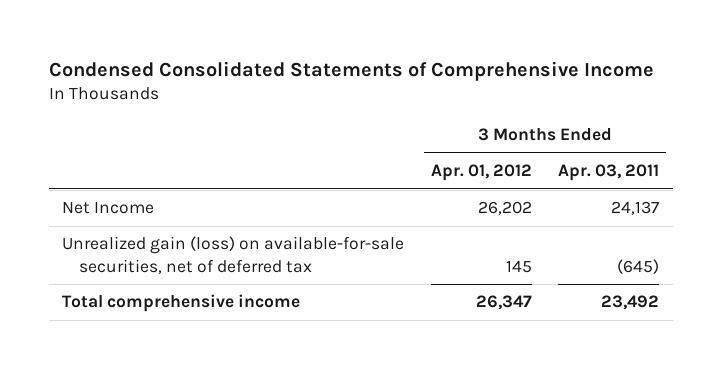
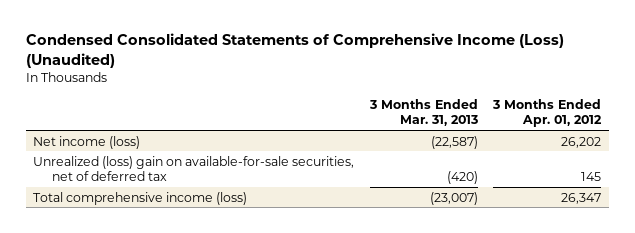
- Condensed Consolidated Statements of Comprehensive Income
+ Condensed Consolidated Statements of Comprehensive Income (Loss) (Unaudited)
- | 3 Months Ended Apr. 01, 2012 | 3 Months Ended Apr. 03, 2011
+ | 3 Months Ended Mar. 31, 2013 | 3 Months Ended Apr. 01, 2012
- Net Income | 26,202 | 24,137
- Unrealized gain (loss) on available-for-sale securities, net of deferred tax | 145 | (645)
- Total comprehensive income | 26,347 | 23,492
+ Net income (loss) | (22,587) | 26,202
+ Unrealized (loss) gain on available-for-sale securities, net of deferred tax | (420) | 145
+ Total comprehensive income (loss) | (23,007) | 26,347

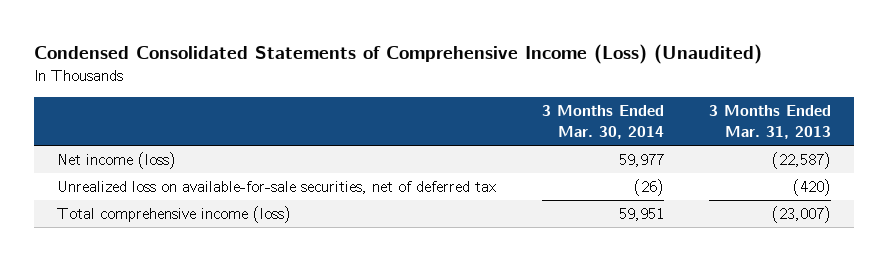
- | 3 Months Ended Mar. 31, 2013 | 3 Months Ended Apr. 01, 2012
+ | 3 Months Ended Mar. 30, 2014 | 3 Months Ended Mar. 31, 2013
- Unrealized (loss) gain on available-for-sale securities, net of deferred tax | (420) | 145
+ Unrealized loss on available-for-sale securities, net of deferred tax | (26) | (420)

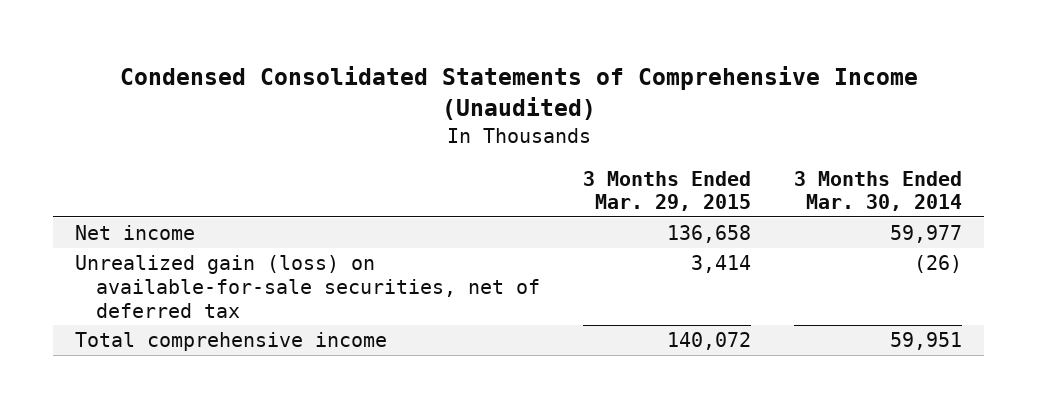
- Condensed Consolidated Statements of Comprehensive Income (Loss) (Unaudited)
+ Condensed Consolidated Statements of Comprehensive Income (Unaudited)
- | 3 Months Ended Mar. 30, 2014 | 3 Months Ended Mar. 31, 2013
+ | 3 Months Ended Mar. 29, 2015 | 3 Months Ended Mar. 30, 2014
- Net income (loss) | 59,977 | (22,587)
- Unrealized loss on available-for-sale securities, net of deferred tax | (26) | (420)
- Total comprehensive income (loss) | 59,951 | (23,007)
+ Net income | 136,658 | 59,977
+ Unrealized gain (loss) on available-for-sale securities, net of deferred tax | 3,414 | (26)
+ Total comprehensive income | 140,072 | 59,951

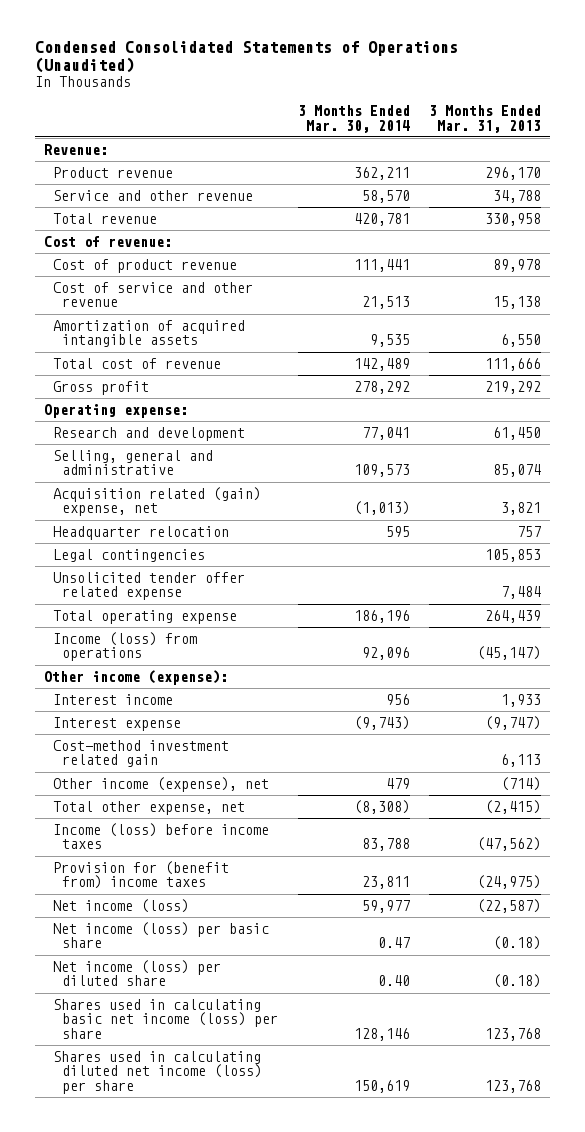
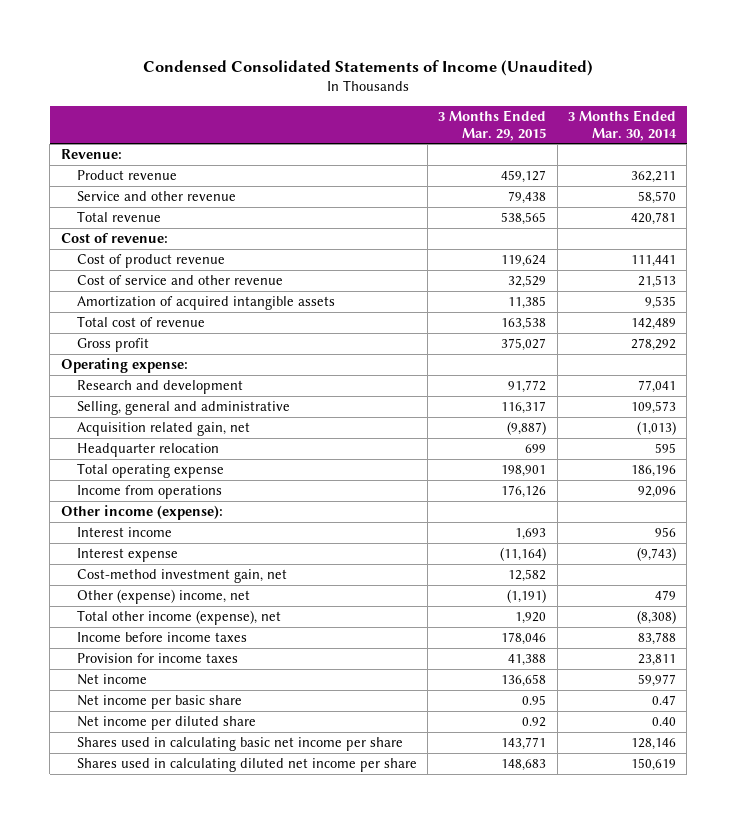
- Condensed Consolidated Statements of Operations (Unaudited)
+ Condensed Consolidated Statements of Income (Unaudited)
- | 3 Months Ended Mar. 30, 2014 | 3 Months Ended Mar. 31, 2013
+ | 3 Months Ended Mar. 29, 2015 | 3 Months Ended Mar. 30, 2014
- Acquisition related (gain) expense, net | (1,013) | 3,821
+ Acquisition related gain, net | (9,887) | (1,013)
- Legal contingencies | | 105,853
- Unsolicited tender offer related expense | | 7,484
- Income (loss) from operations | 92,096 | (45,147)
+ Income from operations | 176,126 | 92,096
- Cost-method investment related gain | | 6,113
- Other income (expense), net | 479 | (714)
- Total other expense, net | (8,308) | (2,415)
- Income (loss) before income taxes | 83,788 | (47,562)
- Provision for (benefit from) income taxes | 23,811 | (24,975)
- Net income (loss) | 59,977 | (22,587)
- Net income (loss) per basic share | 0.47 | (0.18)
- Net income (loss) per diluted share | 0.40 | (0.18)
- Shares used in calculating basic net income (loss) per share | 128,146 | 123,768
- Shares used in calculating diluted net income (loss) per share | 150,619 | 123,768
+ Cost-method investment gain, net | 12,582 |
+ Other (expense) income, net | (1,191) | 479
+ Total other income (expense), net | 1,920 | (8,308)
+ Income before income taxes | 178,046 | 83,788
+ Provision for income taxes | 41,388 | 23,811
+ Net income | 136,658 | 59,977
+ Net income per basic share | 0.95 | 0.47
+ Net income per diluted share | 0.92 | 0.40
+ Shares used in calculating basic net income per share | 143,771 | 128,146
+ Shares used in calculating diluted net income per share | 148,683 | 150,619

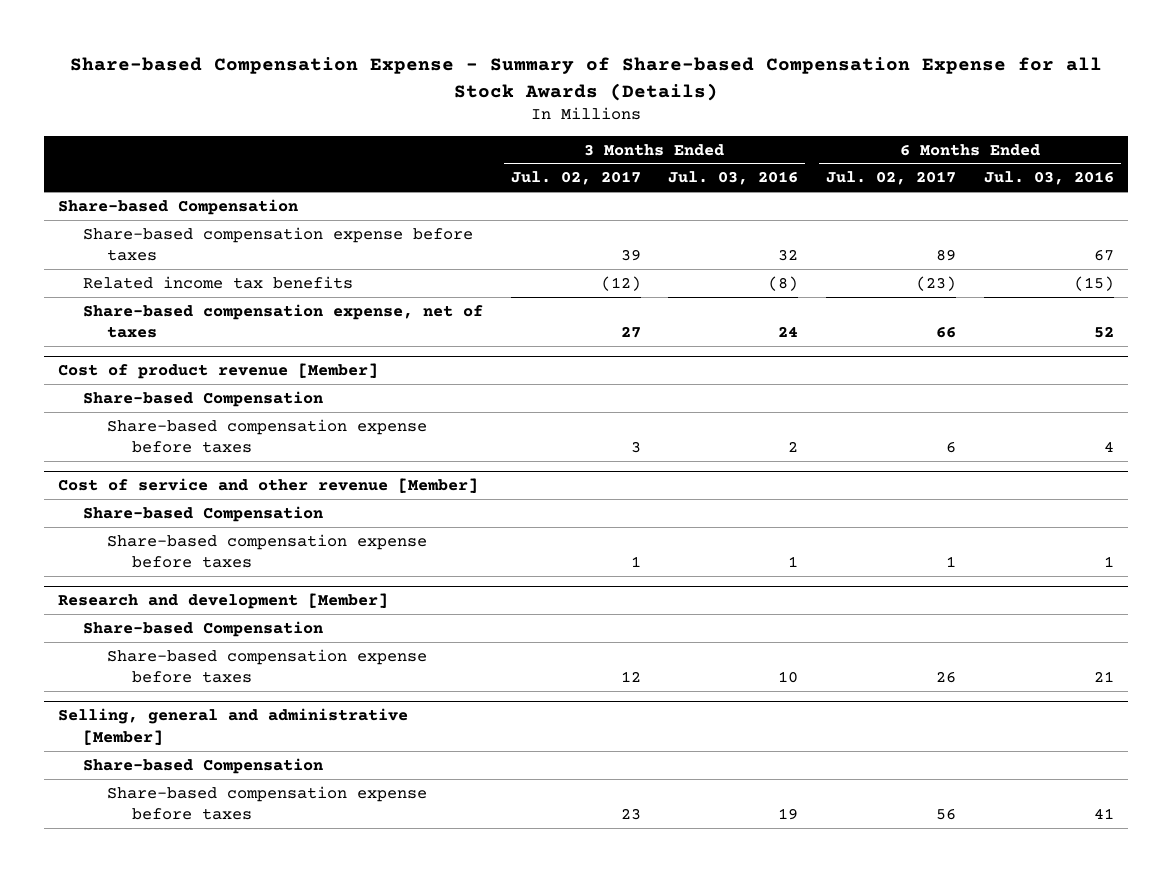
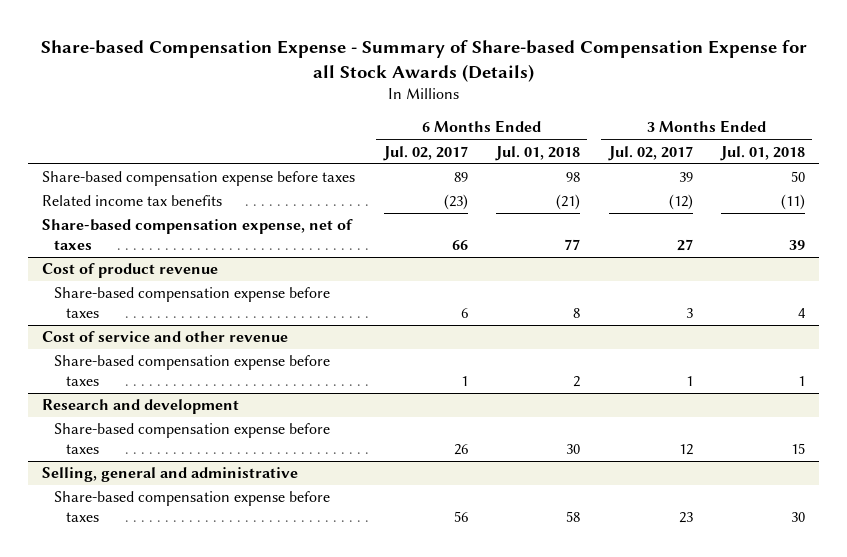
- | 3 Months Ended Jul. 02, 2017 | 3 Months Ended Jul. 03, 2016 | 6 Months Ended Jul. 02, 2017 | 6 Months Ended Jul. 03, 2016
+ | 6 Months Ended Jul. 02, 2017 | 6 Months Ended Jul. 01, 2018 | 3 Months Ended Jul. 02, 2017 | 3 Months Ended Jul. 01, 2018
- Share-based Compensation
- Cost of product revenue [Member]
- Share-based Compensation
+ Cost of product revenue
- Cost of service and other revenue [Member]
- Share-based Compensation
+ Cost of service and other revenue
- Research and development [Member]
- Share-based Compensation
+ Research and development
- Selling, general and administrative [Member]
- Share-based Compensation
+ Selling, general and administrative

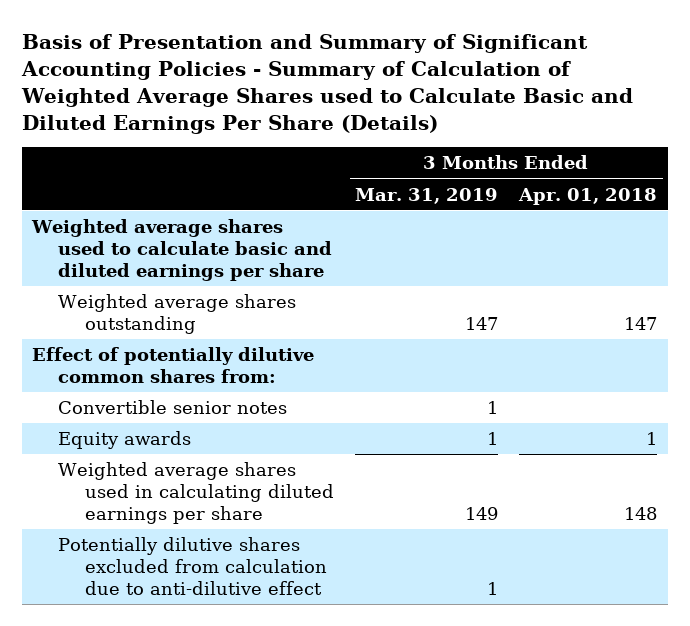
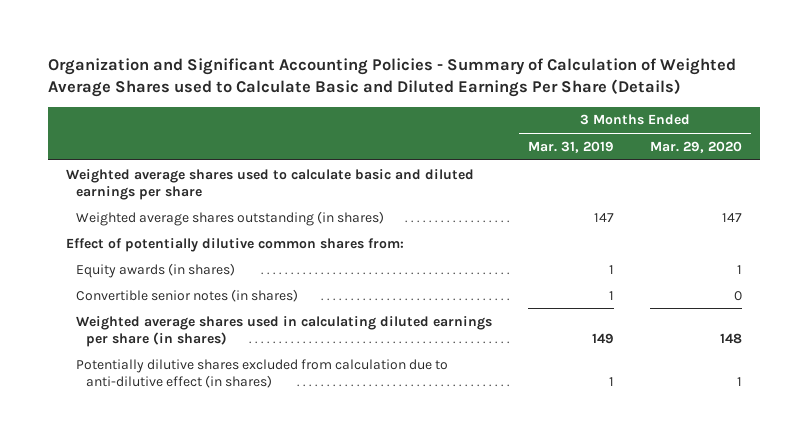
- Basis of Presentation and Summary of Significant Accounting Policies - Summary of Calculation of Weighted Average Shares used to Calculate Basic and Diluted Earnings Per Share (Details)
+ Organization and Significant Accounting Policies - Summary of Calculation of Weighted Average Shares used to Calculate Basic and Diluted Earnings Per Share (Details)
- | 3 Months Ended Mar. 31, 2019 | 3 Months Ended Apr. 01, 2018
+ | 3 Months Ended Mar. 31, 2019 | 3 Months Ended Mar. 29, 2020
- Weighted average shares outstanding | 147 | 147
+ Weighted average shares outstanding (in shares) | 147 | 147
- Convertible senior notes | 1 |
- Equity awards | 1 | 1
- Weighted average shares used in calculating diluted earnings per share | 149 | 148
- Potentially dilutive shares excluded from calculation due to anti-dilutive effect | 1 |
+ Equity awards (in shares) | 1 | 1
+ Convertible senior notes (in shares) | 1 | 0
+ Weighted average shares used in calculating diluted earnings per share (in shares) | 149 | 148
+ Potentially dilutive shares excluded from calculation due to anti-dilutive effect (in shares) | 1 | 1

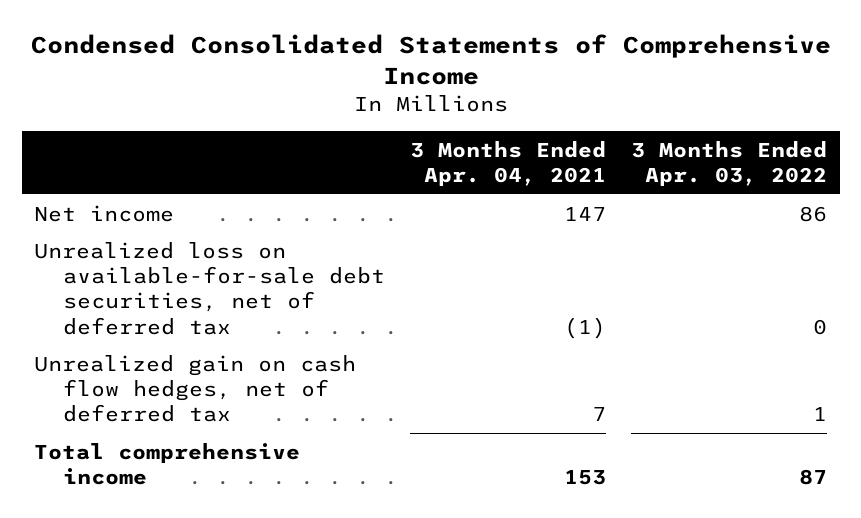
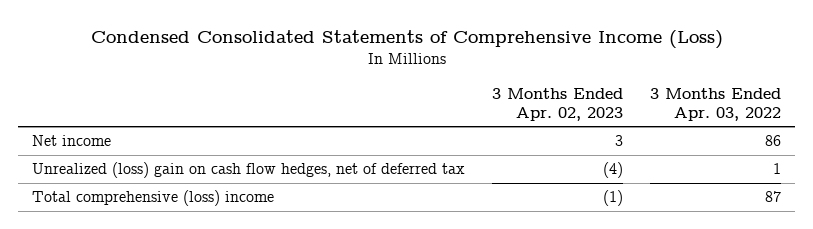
- Condensed Consolidated Statements of Comprehensive Income
+ Condensed Consolidated Statements of Comprehensive Income (Loss)
- | 3 Months Ended Apr. 04, 2021 | 3 Months Ended Apr. 03, 2022
+ | 3 Months Ended Apr. 02, 2023 | 3 Months Ended Apr. 03, 2022
- Unrealized loss on available-for-sale debt securities, net of deferred tax | (1) | 0
- Unrealized gain on cash flow hedges, net of deferred tax | 7 | 1
- Total comprehensive income | 153 | 87
+ Unrealized (loss) gain on cash flow hedges, net of deferred tax | (4) | 1
+ Total comprehensive (loss) income | (1) | 87

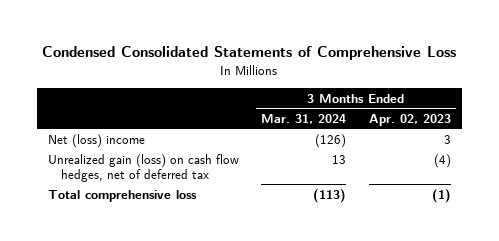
- Condensed Consolidated Statements of Comprehensive Income (Loss)
+ Condensed Consolidated Statements of Comprehensive Loss
- | 3 Months Ended Apr. 02, 2023 | 3 Months Ended Apr. 03, 2022
+ | 3 Months Ended Mar. 31, 2024 | 3 Months Ended Apr. 02, 2023
- Net income | 3 | 86
- Unrealized (loss) gain on cash flow hedges, net of deferred tax | (4) | 1
- Total comprehensive (loss) income | (1) | 87
+ Net (loss) income | (126) | 3
+ Unrealized gain (loss) on cash flow hedges, net of deferred tax | 13 | (4)
+ Total comprehensive loss | (113) | (1)

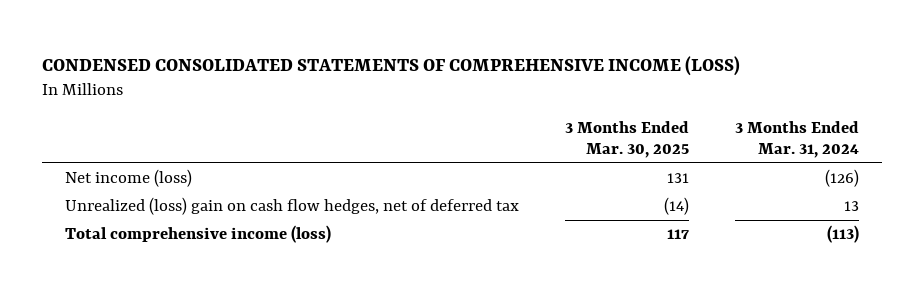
- Condensed Consolidated Statements of Comprehensive Loss
+ CONDENSED CONSOLIDATED STATEMENTS OF COMPREHENSIVE INCOME (LOSS)
- | 3 Months Ended Mar. 31, 2024 | 3 Months Ended Apr. 02, 2023
+ | 3 Months Ended Mar. 30, 2025 | 3 Months Ended Mar. 31, 2024
- Net (loss) income | (126) | 3
- Unrealized gain (loss) on cash flow hedges, net of deferred tax | 13 | (4)
- Total comprehensive loss | (113) | (1)
+ Net income (loss) | 131 | (126)
+ Unrealized (loss) gain on cash flow hedges, net of deferred tax | (14) | 13
+ Total comprehensive income (loss) | 117 | (113)

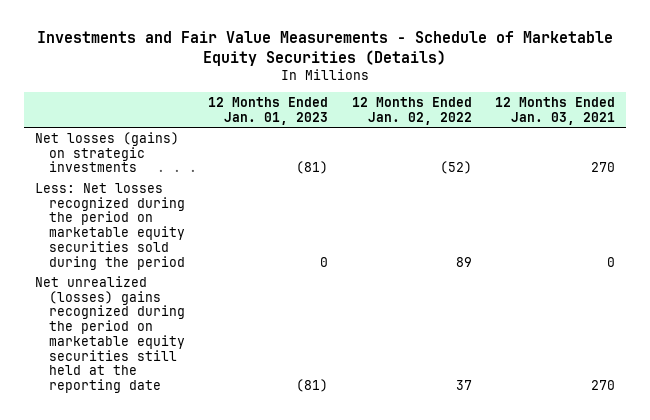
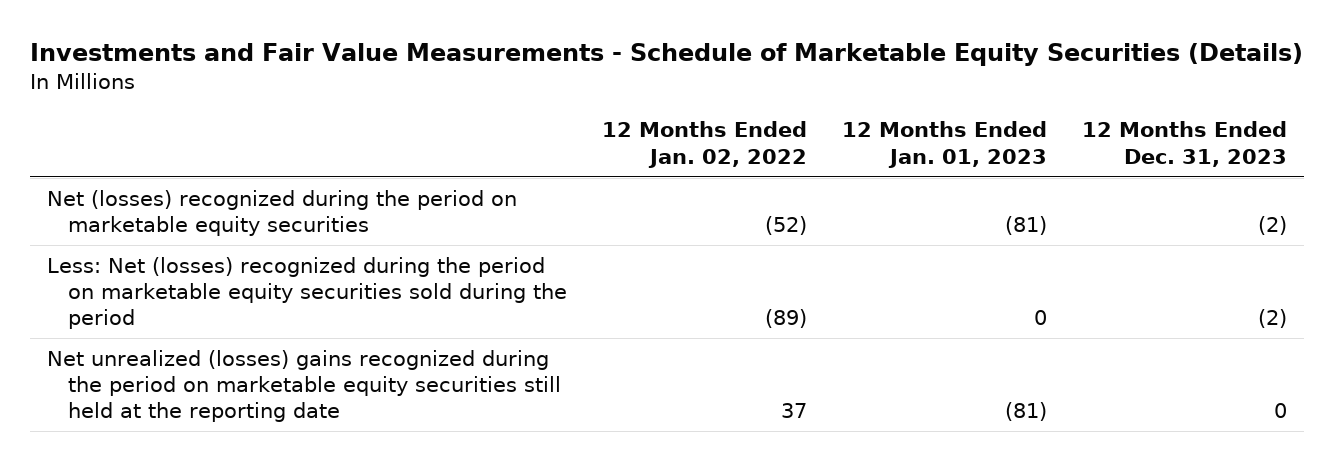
- | 12 Months Ended Jan. 01, 2023 | 12 Months Ended Jan. 02, 2022 | 12 Months Ended Jan. 03, 2021
+ | 12 Months Ended Jan. 02, 2022 | 12 Months Ended Jan. 01, 2023 | 12 Months Ended Dec. 31, 2023
- Net losses (gains) on strategic investments | (81) | (52) | 270
- Less: Net losses recognized during the period on marketable equity securities sold during the period | 0 | 89 | 0
+ Net (losses) recognized during the period on marketable equity securities | (52) | (81) | (2)
+ Less: Net (losses) recognized during the period on marketable equity securities sold during the period | (89) | 0 | (2)

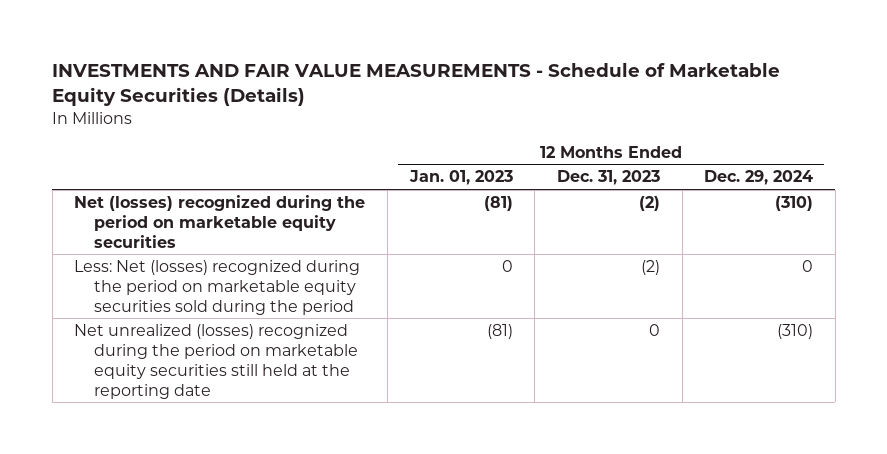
- Investments and Fair Value Measurements - Schedule of Marketable Equity Securities (Details)
+ INVESTMENTS AND FAIR VALUE MEASUREMENTS - Schedule of Marketable Equity Securities (Details)
- | 12 Months Ended Jan. 02, 2022 | 12 Months Ended Jan. 01, 2023 | 12 Months Ended Dec. 31, 2023
+ | 12 Months Ended Jan. 01, 2023 | 12 Months Ended Dec. 31, 2023 | 12 Months Ended Dec. 29, 2024
- Net unrealized (losses) gains recognized during the period on marketable equity securities still held at the reporting date | 37 | (81) | 0
+ Net unrealized (losses) recognized during the period on marketable equity securities still held at the reporting date | (81) | 0 | (310)

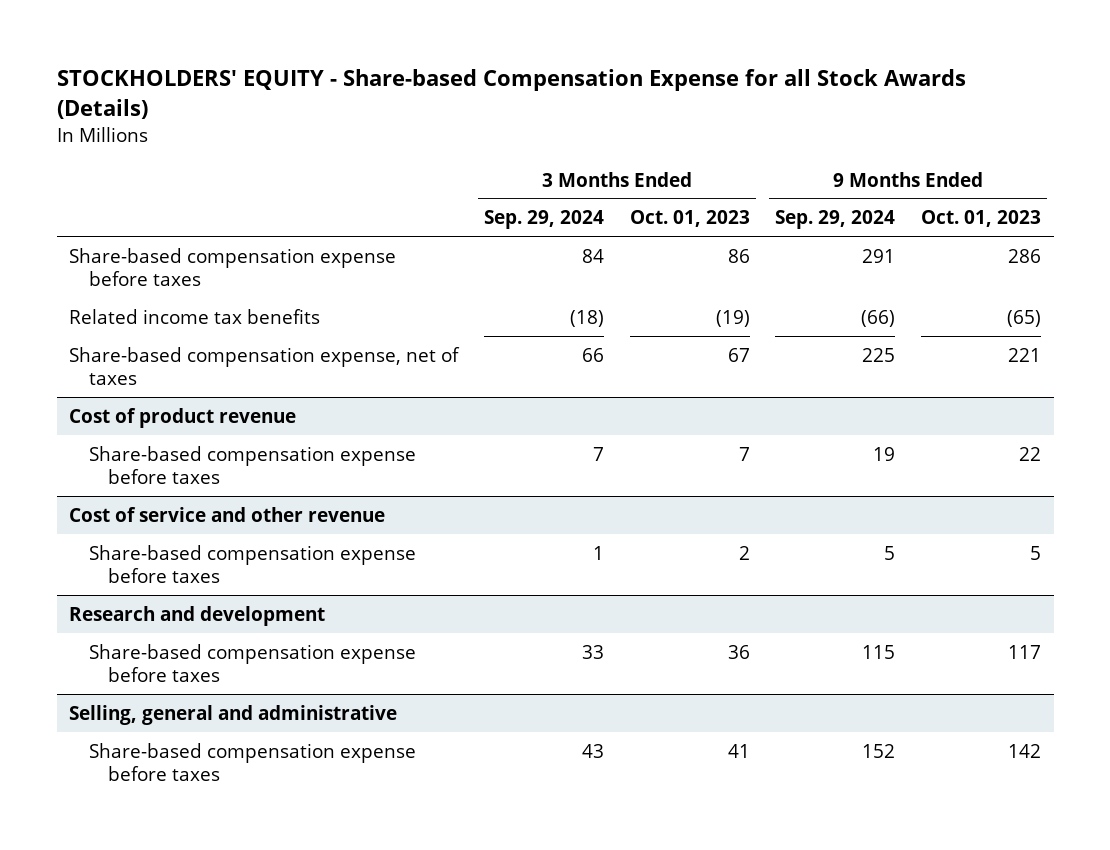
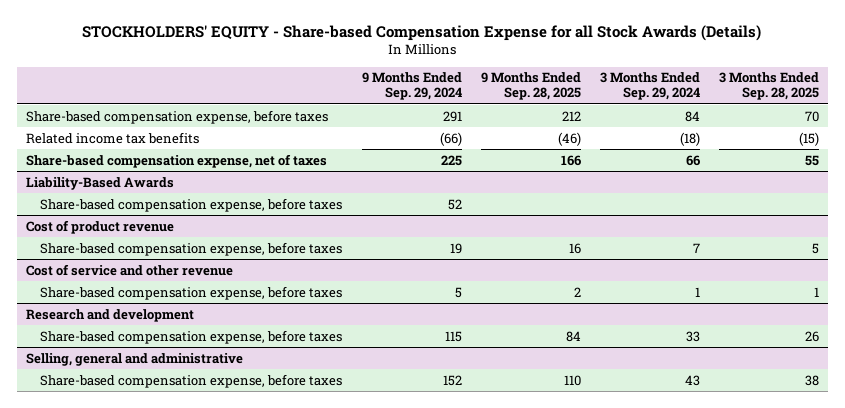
- | 3 Months Ended Sep. 29, 2024 | 3 Months Ended Oct. 01, 2023 | 9 Months Ended Sep. 29, 2024 | 9 Months Ended Oct. 01, 2023
+ | 9 Months Ended Sep. 29, 2024 | 9 Months Ended Sep. 28, 2025 | 3 Months Ended Sep. 29, 2024 | 3 Months Ended Sep. 28, 2025
- Share-based compensation expense before taxes | 84 | 86 | 291 | 286
+ Share-based compensation expense, before taxes | 291 | 212 | 84 | 70
+ Liability-Based Awards
+ Share-based compensation expense, before taxes | 52 | | |
@ Cost of product revenue
- Share-based compensation expense before taxes | 7 | 7 | 19 | 22
+ Share-based compensation expense, before taxes | 19 | 16 | 7 | 5
@ Cost of service and other revenue
- Share-based compensation expense before taxes | 1 | 2 | 5 | 5
+ Share-based compensation expense, before taxes | 5 | 2 | 1 | 1
@ Research and development
- Share-based compensation expense before taxes | 33 | 36 | 115 | 117
+ Share-based compensation expense, before taxes | 115 | 84 | 33 | 26
@ Selling, general and administrative
- Share-based compensation expense before taxes | 43 | 41 | 152 | 142
+ Share-based compensation expense, before taxes | 152 | 110 | 43 | 38

